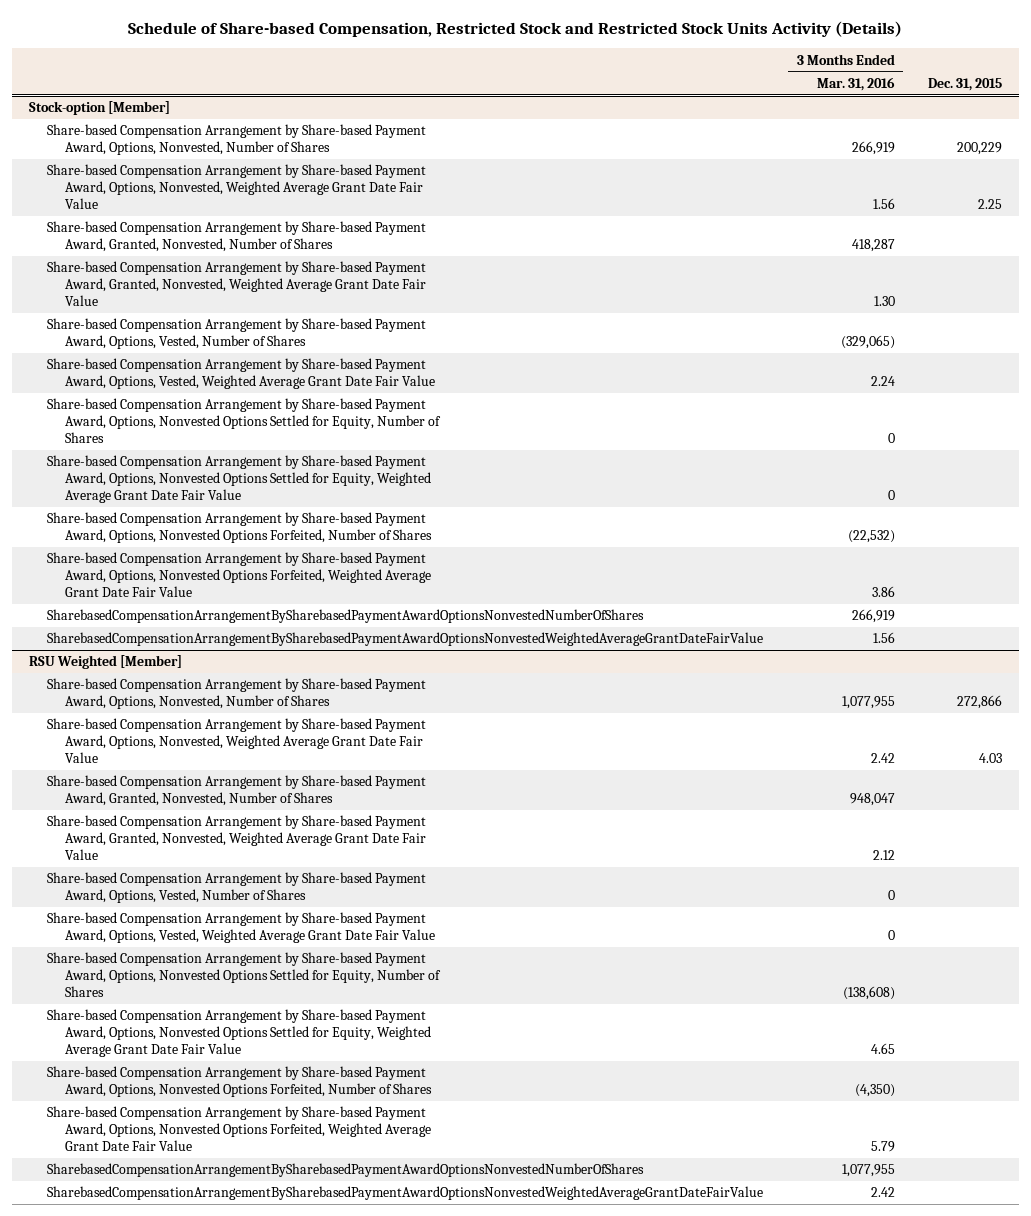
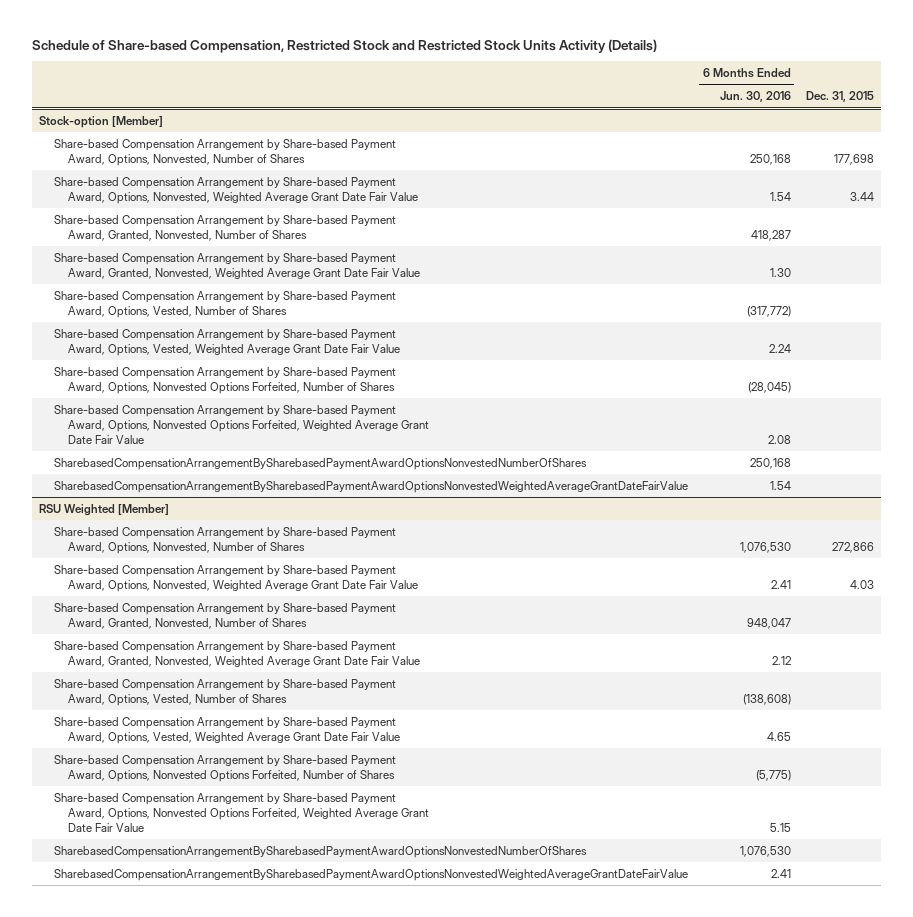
- | 3 Months Ended Mar. 31, 2016 | Dec. 31, 2015
+ | 6 Months Ended Jun. 30, 2016 | Dec. 31, 2015
@ Stock-option [Member]
- Share-based Compensation Arrangement by Share-based Payment Award, Options, Nonvested, Number of Shares | 266,919 | 200,229
- Share-based Compensation Arrangement by Share-based Payment Award, Options, Nonvested, Weighted Average Grant Date Fair Value | 1.56 | 2.25
+ Share-based Compensation Arrangement by Share-based Payment Award, Options, Nonvested, Number of Shares | 250,168 | 177,698
+ Share-based Compensation Arrangement by Share-based Payment Award, Options, Nonvested, Weighted Average Grant Date Fair Value | 1.54 | 3.44
- Share-based Compensation Arrangement by Share-based Payment Award, Options, Nonvested Options Settled for Equity, Number of Shares | 0 |
- Share-based Compensation Arrangement by Share-based Payment Award, Options, Nonvested Options Settled for Equity, Weighted Average Grant Date Fair Value | 0 |
@ RSU Weighted [Member]
- Share-based Compensation Arrangement by Share-based Payment Award, Options, Nonvested Options Settled for Equity, Number of Shares | (138,608) |
- Share-based Compensation Arrangement by Share-based Payment Award, Options, Nonvested Options Settled for Equity, Weighted Average Grant Date Fair Value | 4.65 |

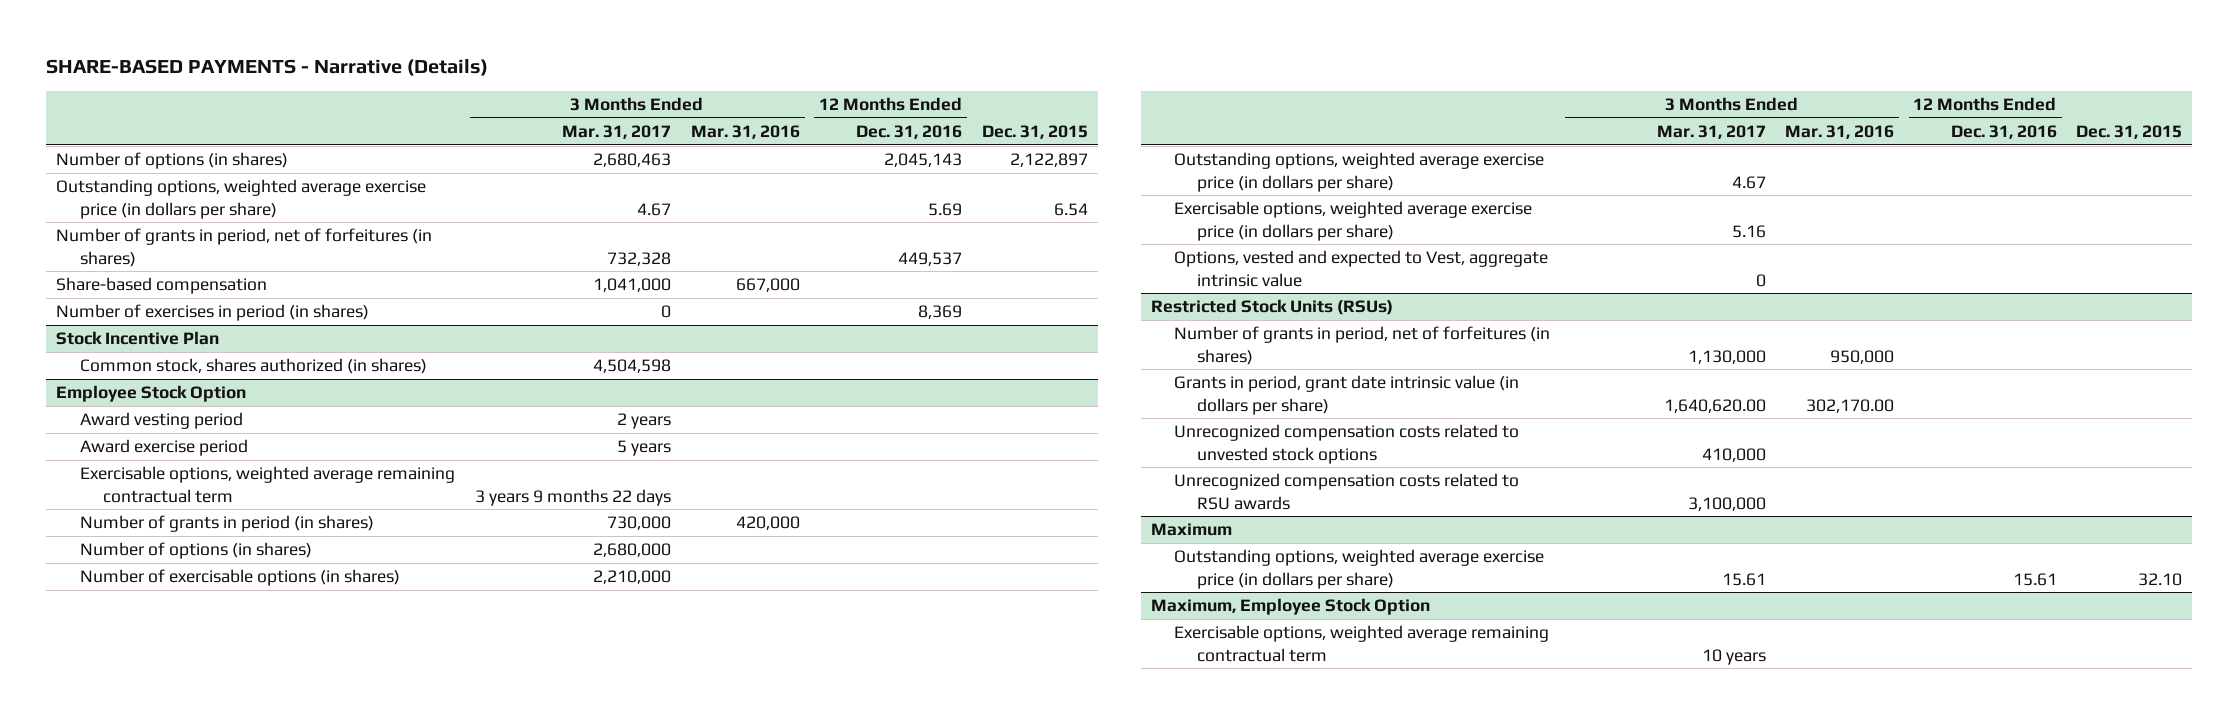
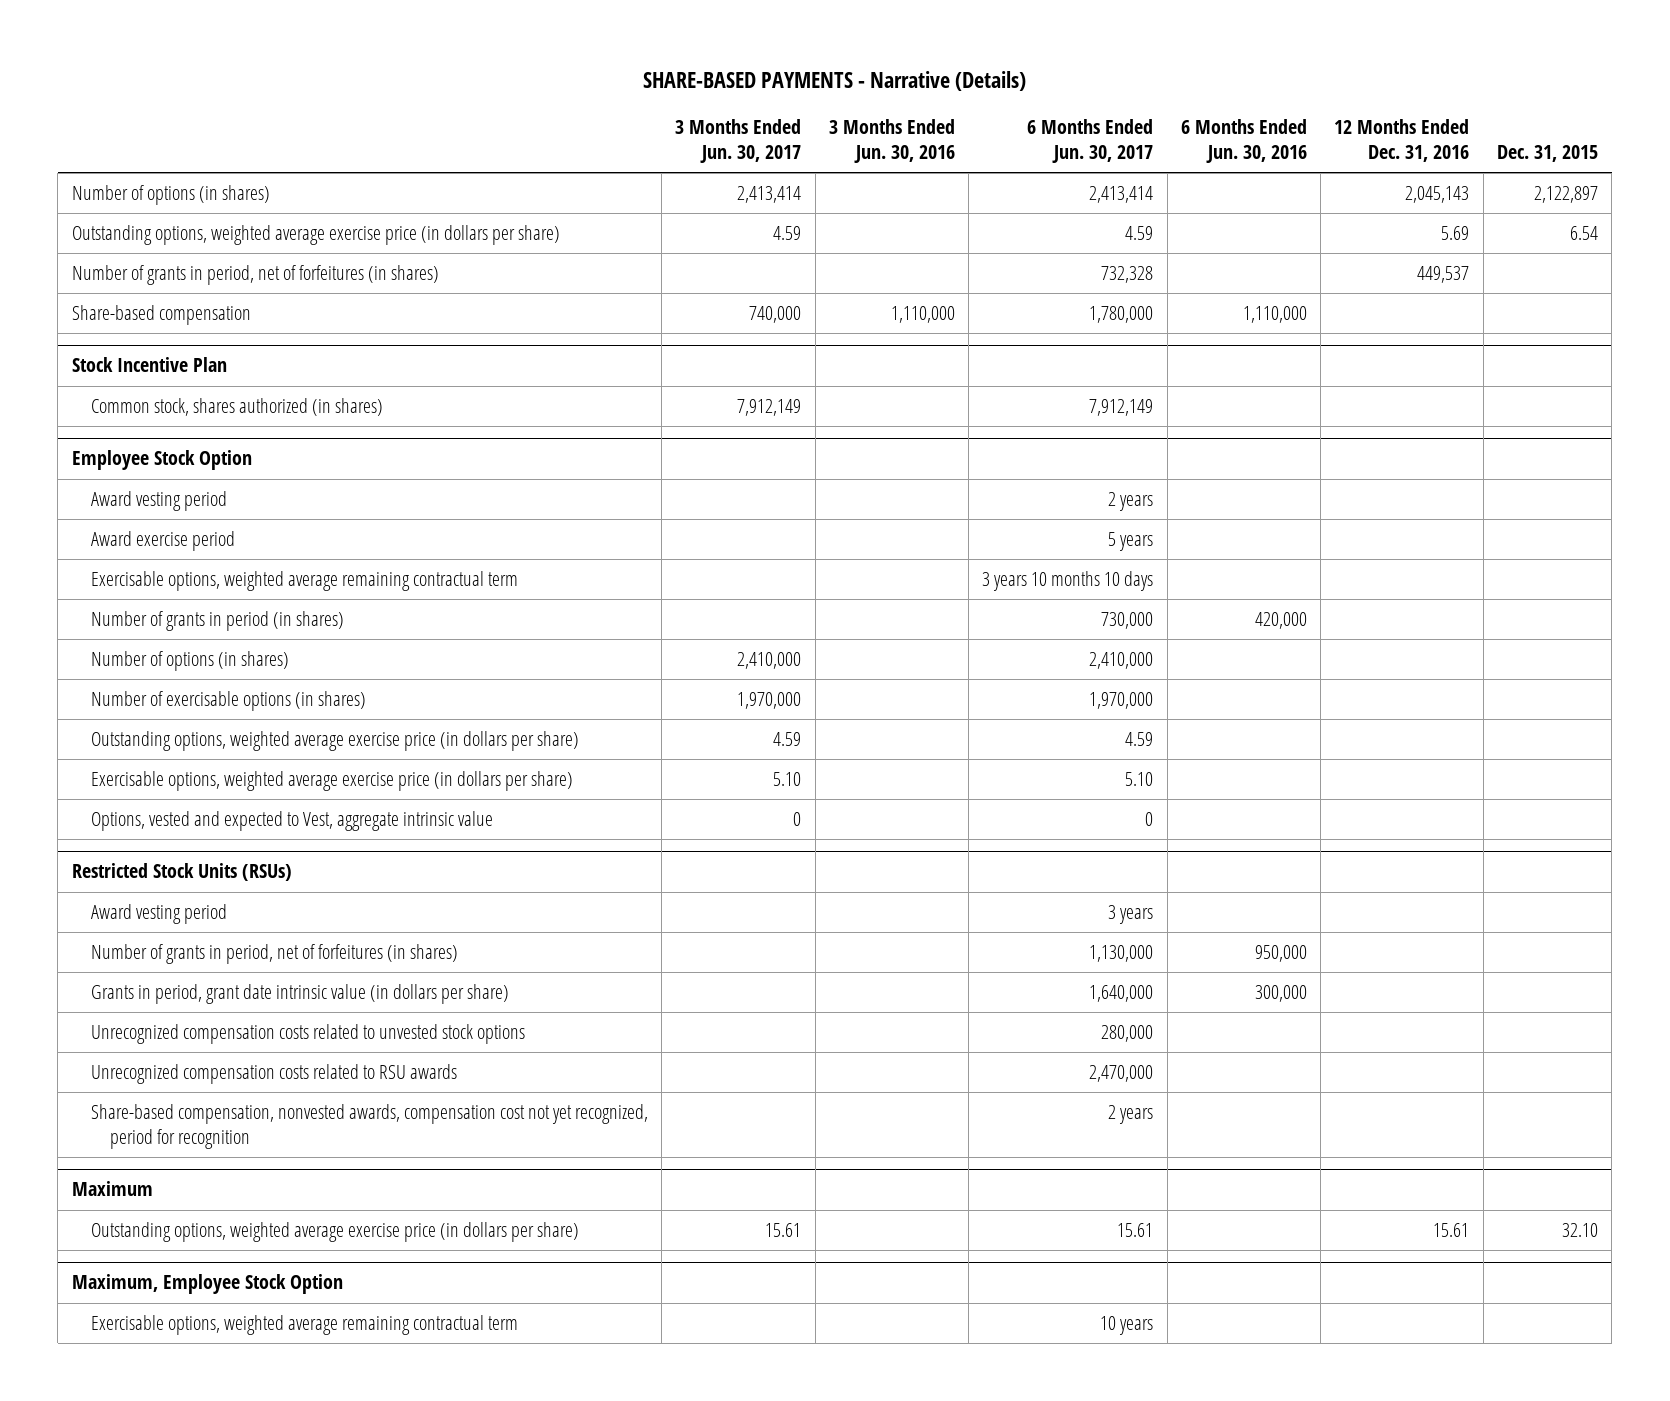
- | 3 Months Ended Mar. 31, 2017 | 3 Months Ended Mar. 31, 2016 | 12 Months Ended Dec. 31, 2016 | Dec. 31, 2015
+ | 3 Months Ended Jun. 30, 2017 | 3 Months Ended Jun. 30, 2016 | 6 Months Ended Jun. 30, 2017 | 6 Months Ended Jun. 30, 2016 | 12 Months Ended Dec. 31, 2016 | Dec. 31, 2015
- Number of exercises in period (in shares) | 0 | | 8,369 |
@ Restricted Stock Units (RSUs)
+ Award vesting period | | | 3 years | | |
+ Share-based compensation, nonvested awards, compensation cost not yet recognized, period for recognition | | | 2 years | | |

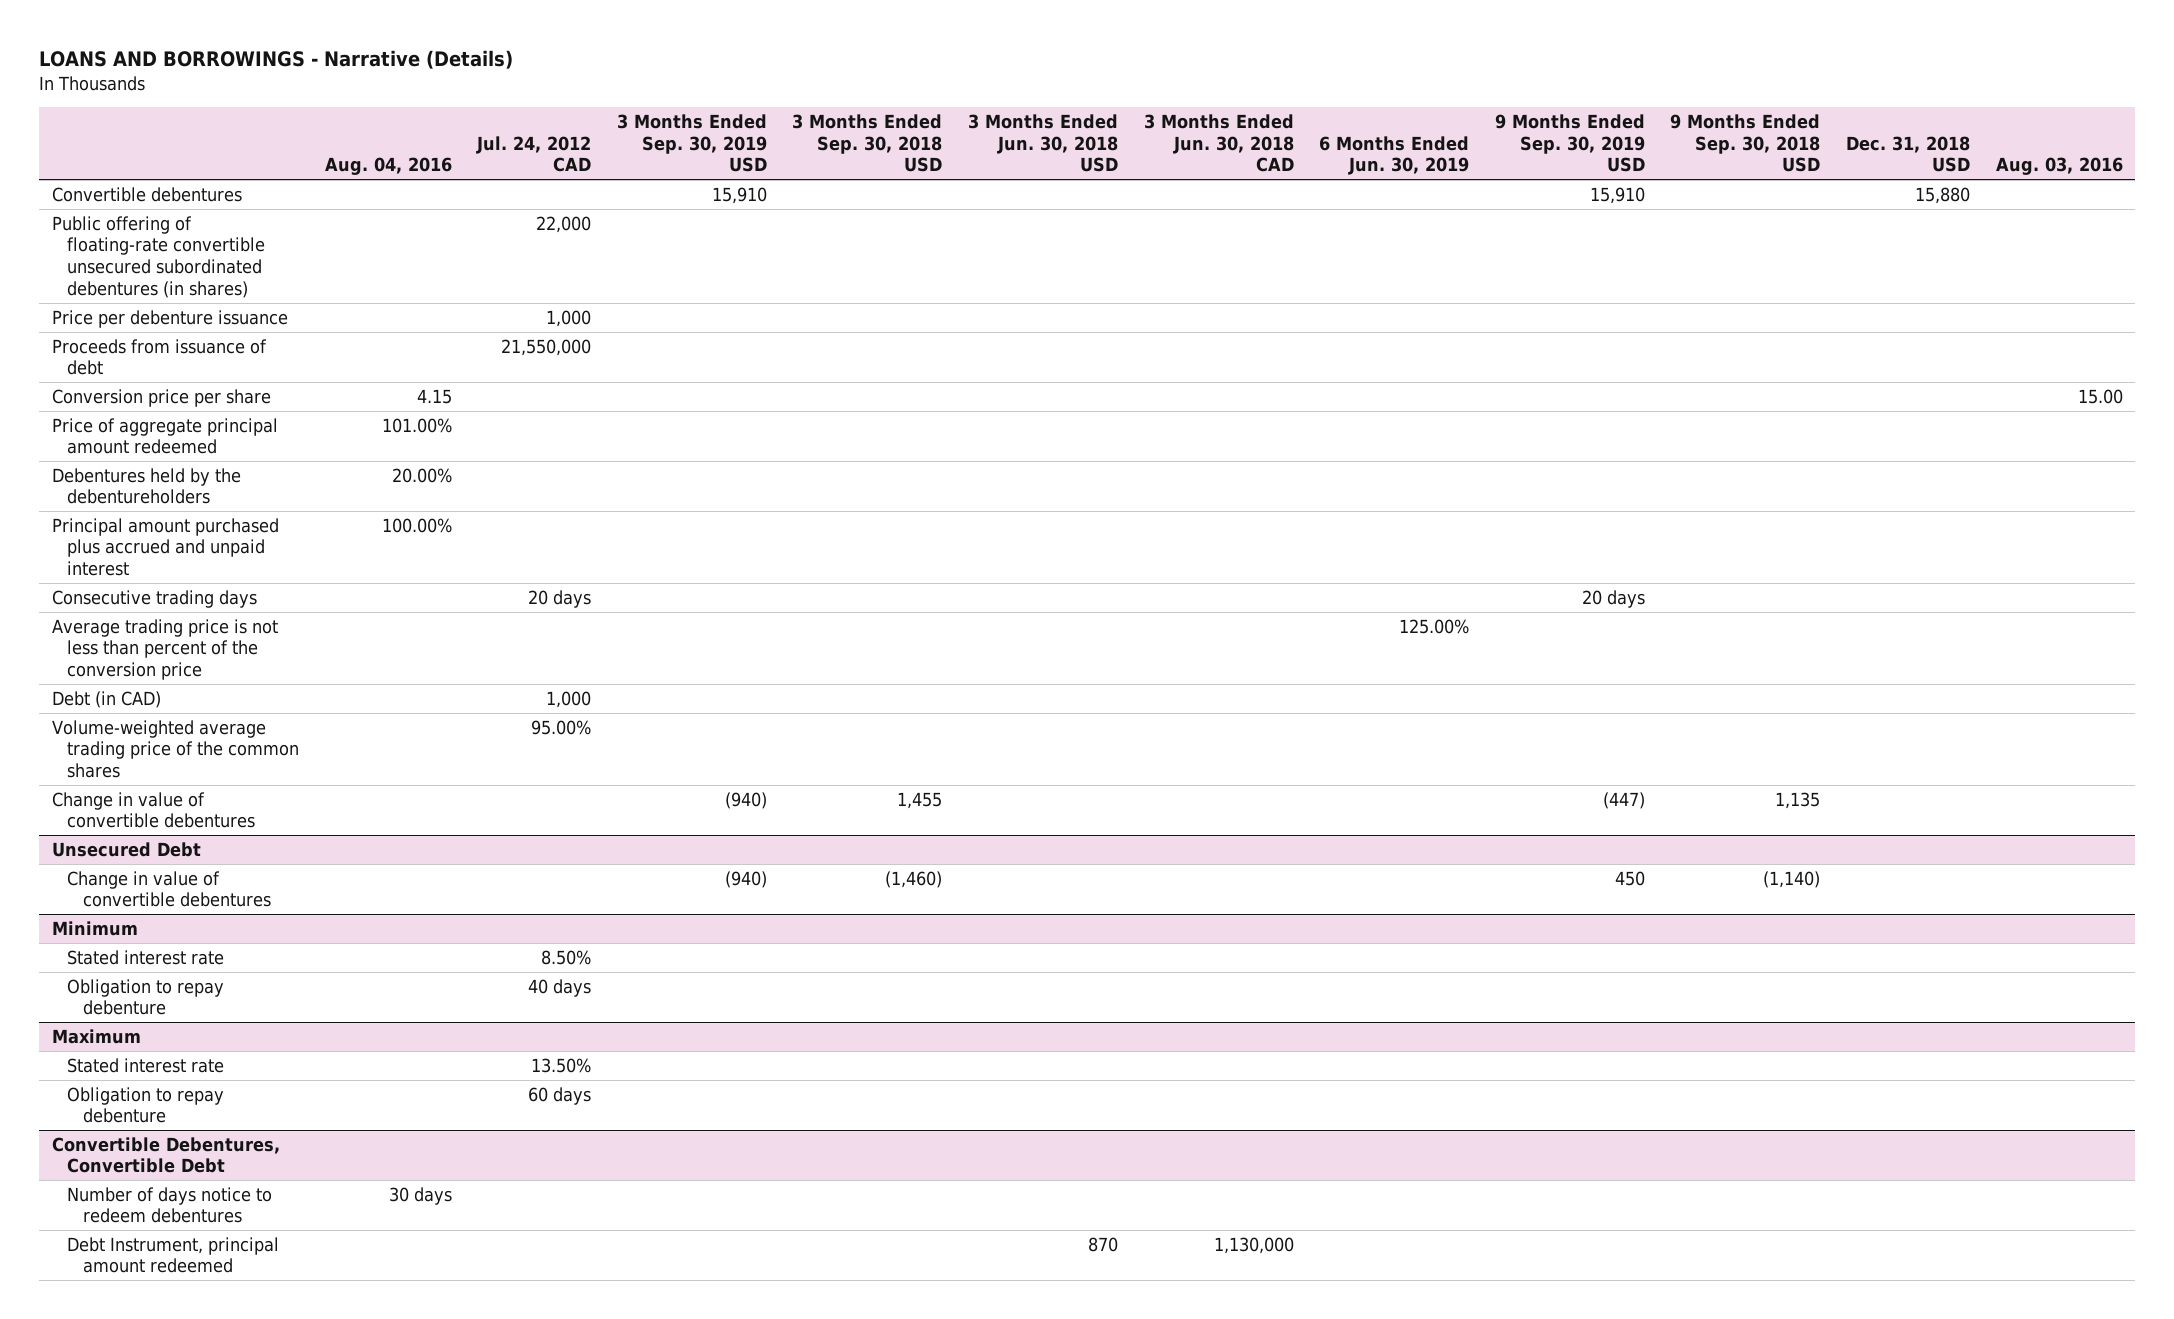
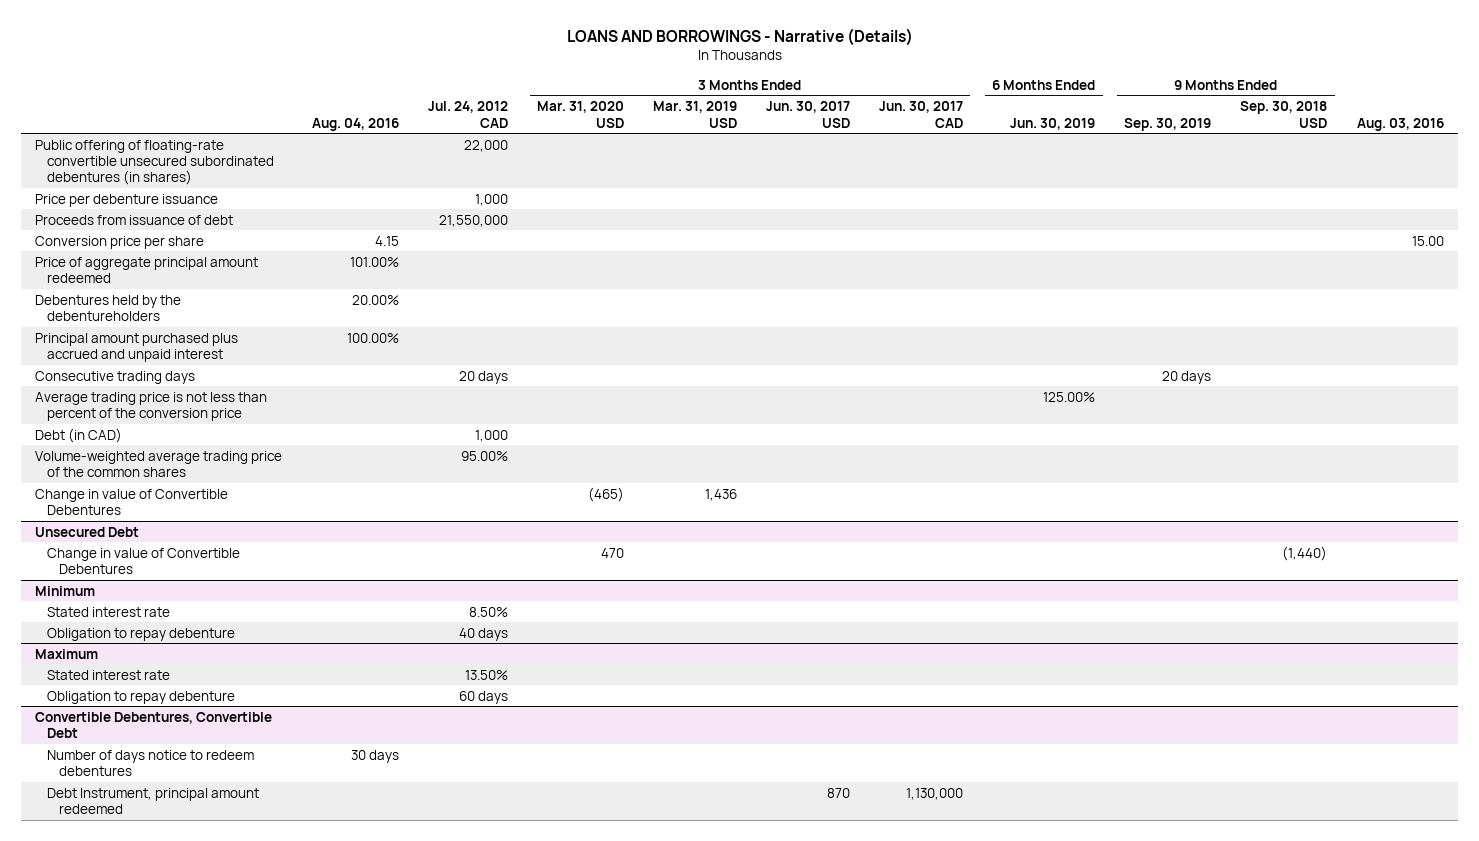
- | Aug. 04, 2016 | Jul. 24, 2012 CAD | 3 Months Ended Sep. 30, 2019 USD | 3 Months Ended Sep. 30, 2018 USD | 3 Months Ended Jun. 30, 2018 USD | 3 Months Ended Jun. 30, 2018 CAD | 6 Months Ended Jun. 30, 2019 | 9 Months Ended Sep. 30, 2019 USD | 9 Months Ended Sep. 30, 2018 USD | Dec. 31, 2018 USD | Aug. 03, 2016
+ | Aug. 04, 2016 | Jul. 24, 2012 CAD | 3 Months Ended Mar. 31, 2020 USD | 3 Months Ended Mar. 31, 2019 USD | 3 Months Ended Jun. 30, 2017 USD | 3 Months Ended Jun. 30, 2017 CAD | 6 Months Ended Jun. 30, 2019 | 9 Months Ended Sep. 30, 2019 | 9 Months Ended Sep. 30, 2018 USD | Aug. 03, 2016
- Convertible debentures | | | 15,910 | | | | | 15,910 | | 15,880 |
- Change in value of convertible debentures | | | (940) | 1,455 | | | | (447) | 1,135 | |
+ Change in value of Convertible Debentures | | | (465) | 1,436 | | | | | |
@ Unsecured Debt
- Change in value of convertible debentures | | | (940) | (1,460) | | | | 450 | (1,140) | |
+ Change in value of Convertible Debentures | | | 470 | | | | | | (1,440) |

